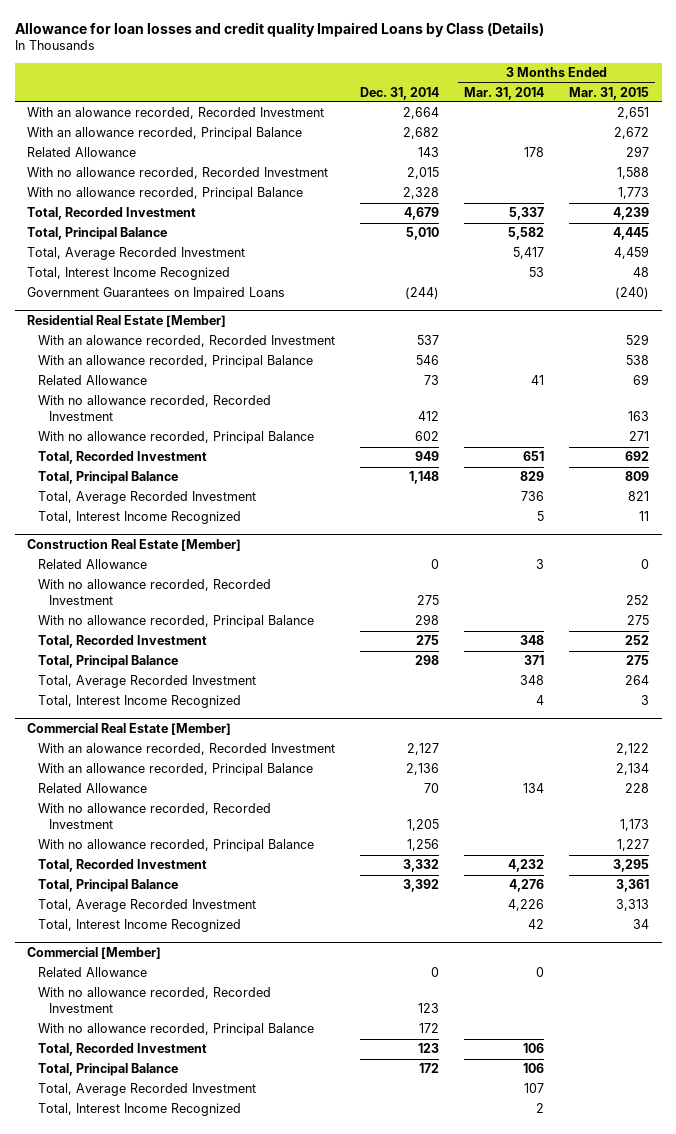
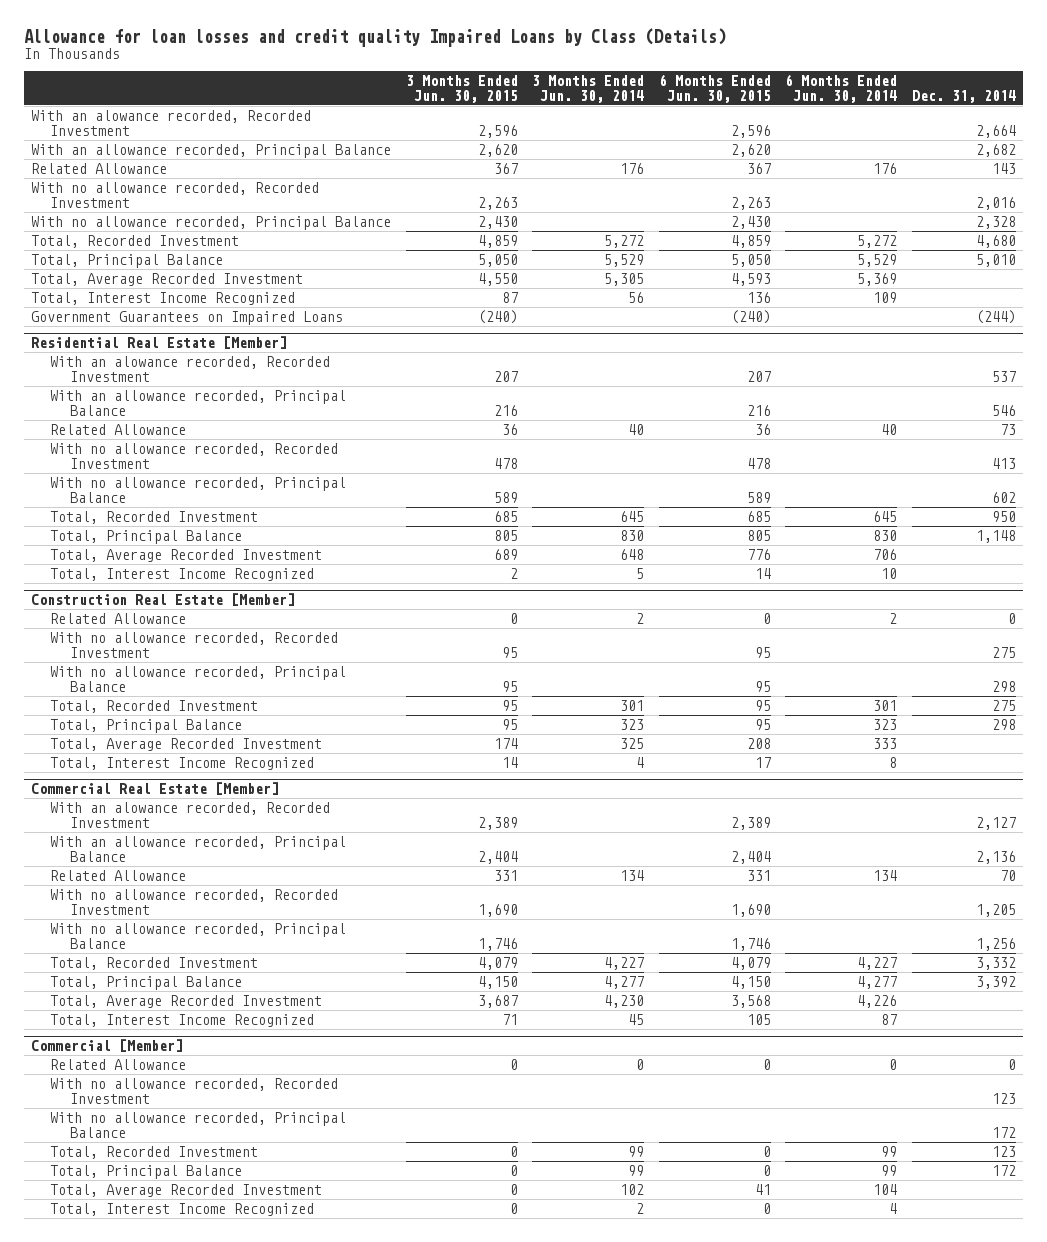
- | Dec. 31, 2014 | 3 Months Ended Mar. 31, 2014 | 3 Months Ended Mar. 31, 2015
+ | 3 Months Ended Jun. 30, 2015 | 3 Months Ended Jun. 30, 2014 | 6 Months Ended Jun. 30, 2015 | 6 Months Ended Jun. 30, 2014 | Dec. 31, 2014
- With no allowance recorded, Recorded Investment | 2,015 | | 1,588
+ With no allowance recorded, Recorded Investment | 2,263 | | 2,263 | | 2,016
- Total, Recorded Investment | 4,679 | 5,337 | 4,239
+ Total, Recorded Investment | 4,859 | 5,272 | 4,859 | 5,272 | 4,680
@ Residential Real Estate [Member]
- With no allowance recorded, Recorded Investment | 412 | | 163
+ With no allowance recorded, Recorded Investment | 478 | | 478 | | 413
- Total, Recorded Investment | 949 | 651 | 692
+ Total, Recorded Investment | 685 | 645 | 685 | 645 | 950

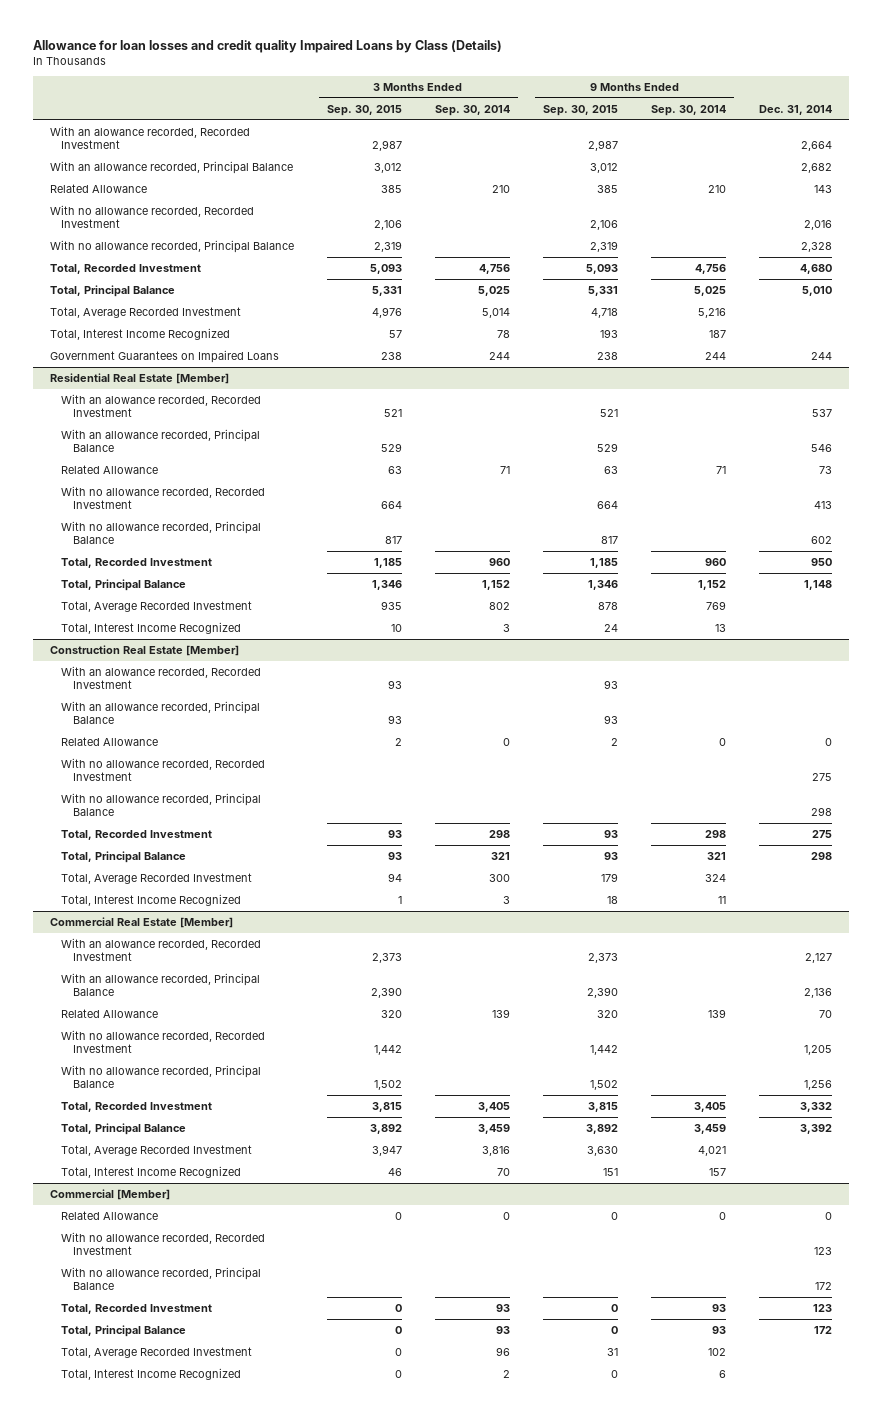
- | 3 Months Ended Jun. 30, 2015 | 3 Months Ended Jun. 30, 2014 | 6 Months Ended Jun. 30, 2015 | 6 Months Ended Jun. 30, 2014 | Dec. 31, 2014
+ | 3 Months Ended Sep. 30, 2015 | 3 Months Ended Sep. 30, 2014 | 9 Months Ended Sep. 30, 2015 | 9 Months Ended Sep. 30, 2014 | Dec. 31, 2014
- Government Guarantees on Impaired Loans | (240) | | (240) | | (244)
+ Government Guarantees on Impaired Loans | 238 | 244 | 238 | 244 | 244
@ Construction Real Estate [Member]
+ With an alowance recorded, Recorded Investment | 93 | | 93 | |
+ With an allowance recorded, Principal Balance | 93 | | 93 | |

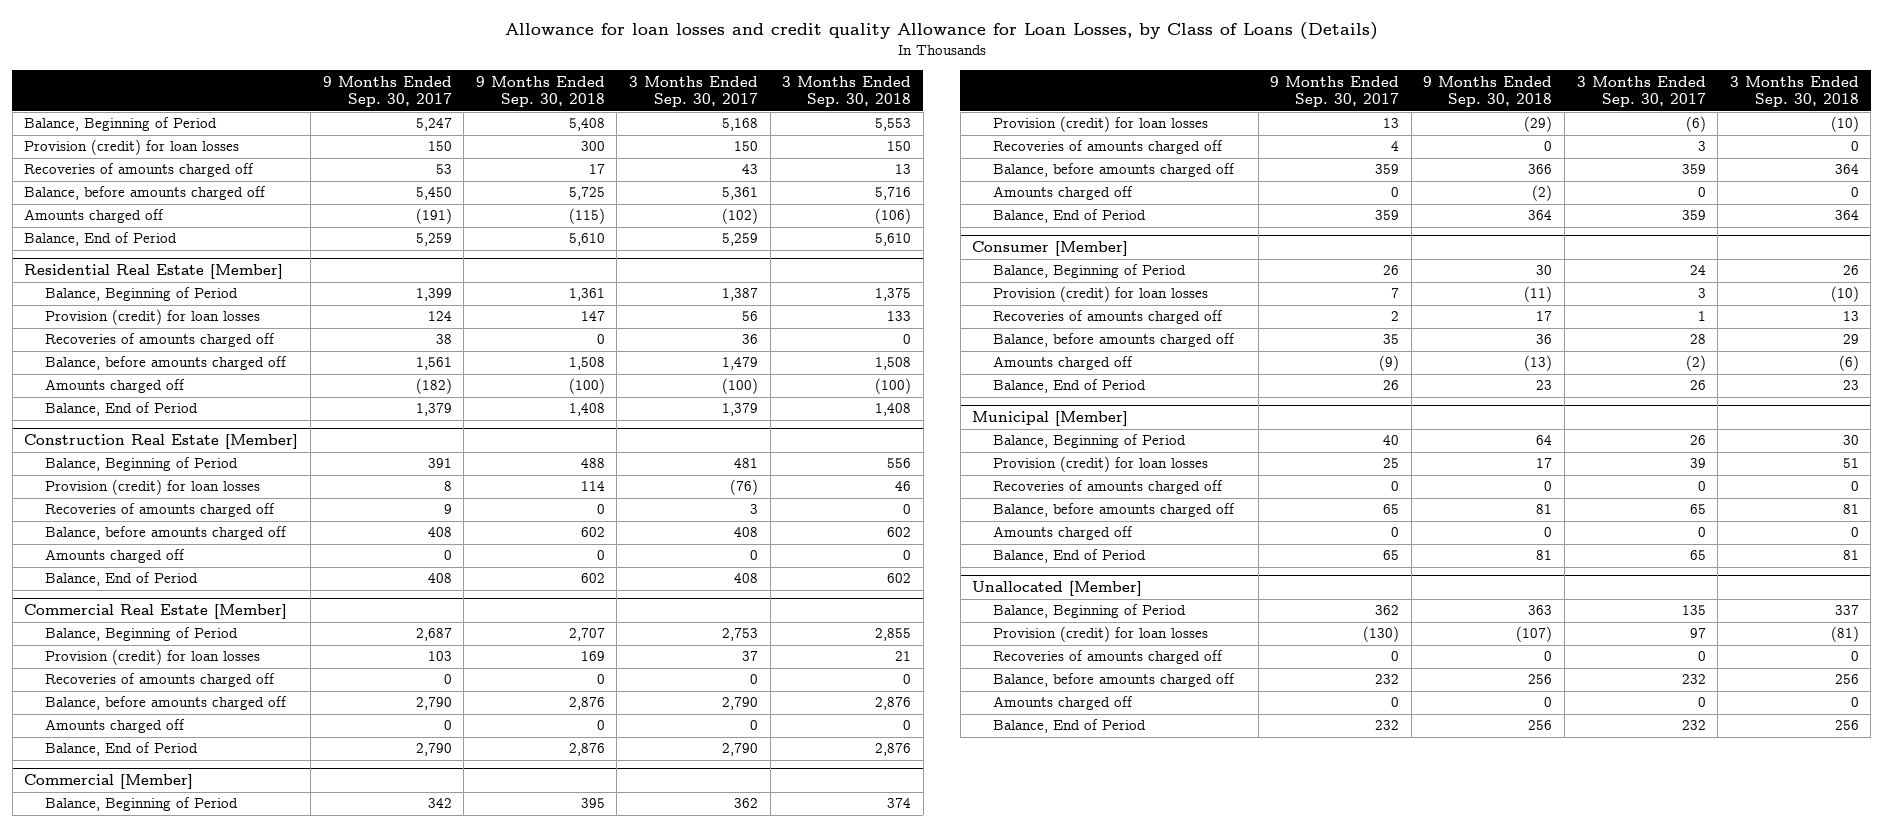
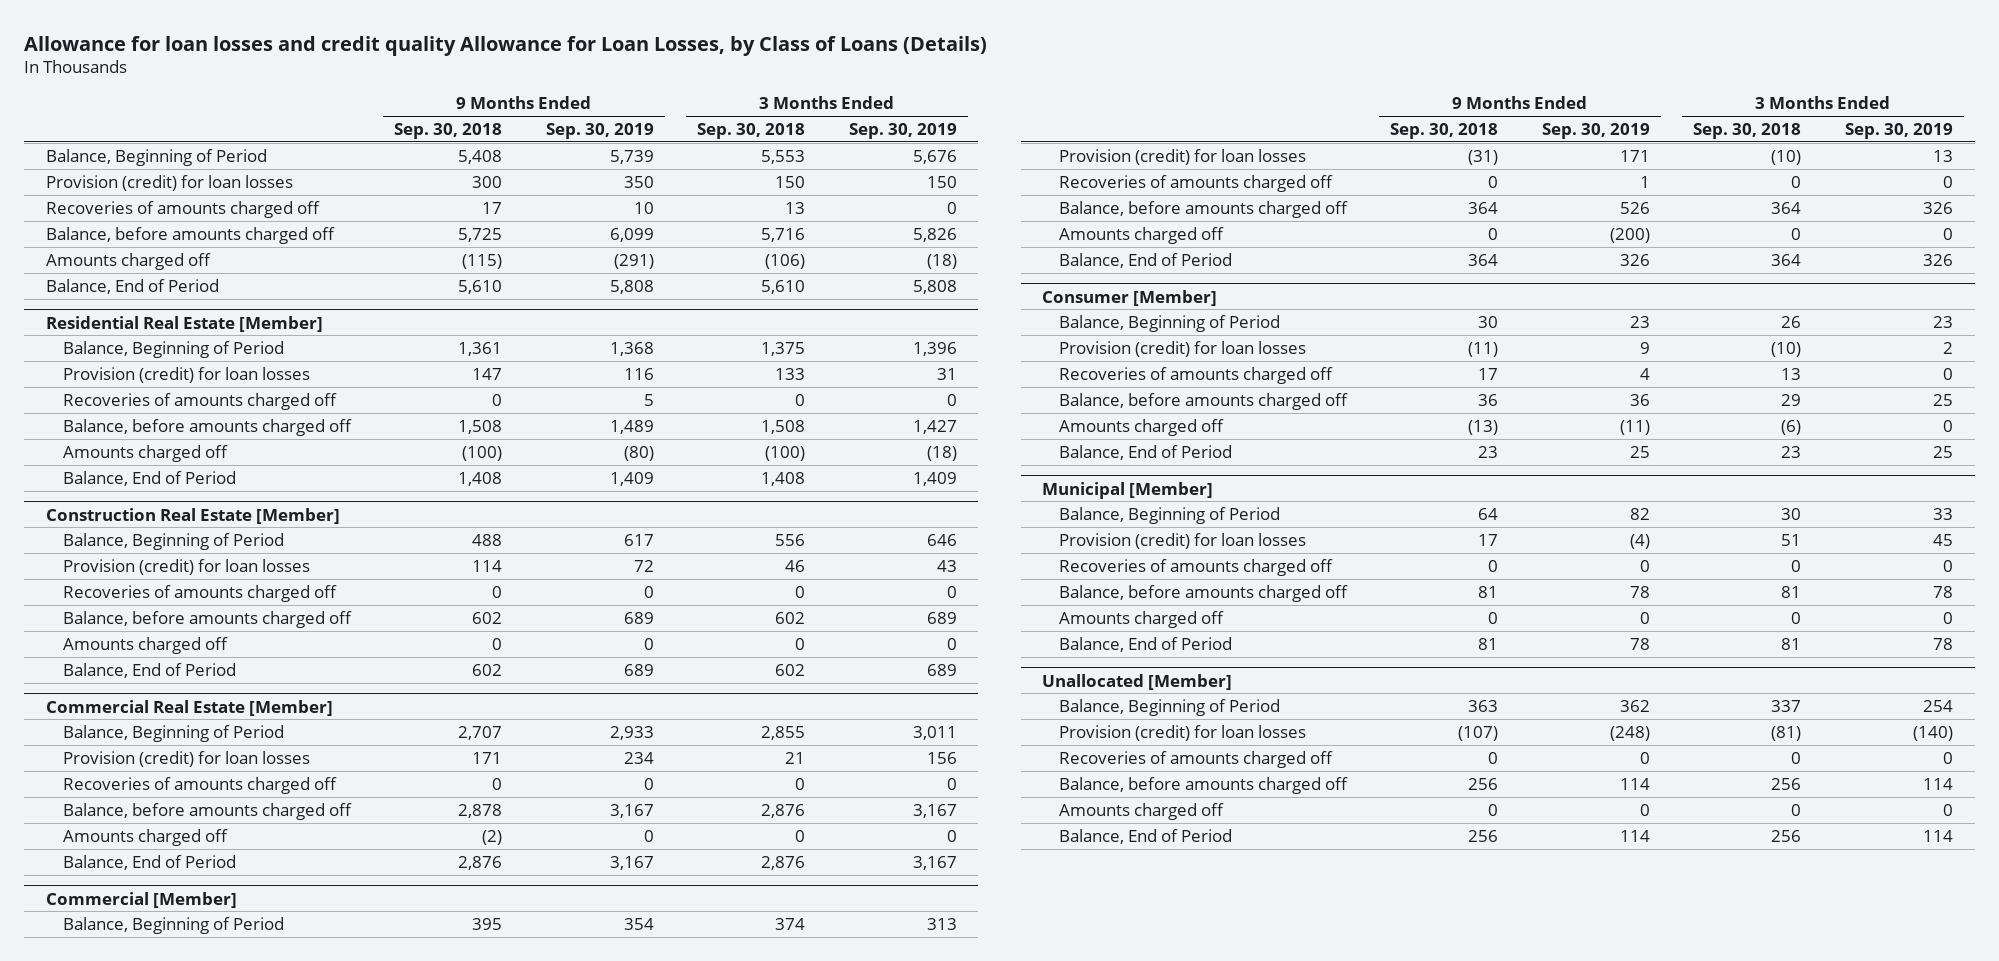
- | 9 Months Ended Sep. 30, 2017 | 9 Months Ended Sep. 30, 2018 | 3 Months Ended Sep. 30, 2017 | 3 Months Ended Sep. 30, 2018
+ | 9 Months Ended Sep. 30, 2018 | 9 Months Ended Sep. 30, 2019 | 3 Months Ended Sep. 30, 2018 | 3 Months Ended Sep. 30, 2019
@ Commercial Real Estate [Member]
- Provision (credit) for loan losses | 103 | 169 | 37 | 21
+ Provision (credit) for loan losses | 171 | 234 | 21 | 156
- Balance, before amounts charged off | 2,790 | 2,876 | 2,790 | 2,876
- Amounts charged off | 0 | 0 | 0 | 0
+ Balance, before amounts charged off | 2,878 | 3,167 | 2,876 | 3,167
+ Amounts charged off | (2) | 0 | 0 | 0
@ Commercial [Member]
- Provision (credit) for loan losses | 13 | (29) | (6) | (10)
+ Provision (credit) for loan losses | (31) | 171 | (10) | 13
- Balance, before amounts charged off | 359 | 366 | 359 | 364
- Amounts charged off | 0 | (2) | 0 | 0
+ Balance, before amounts charged off | 364 | 526 | 364 | 326
+ Amounts charged off | 0 | (200) | 0 | 0

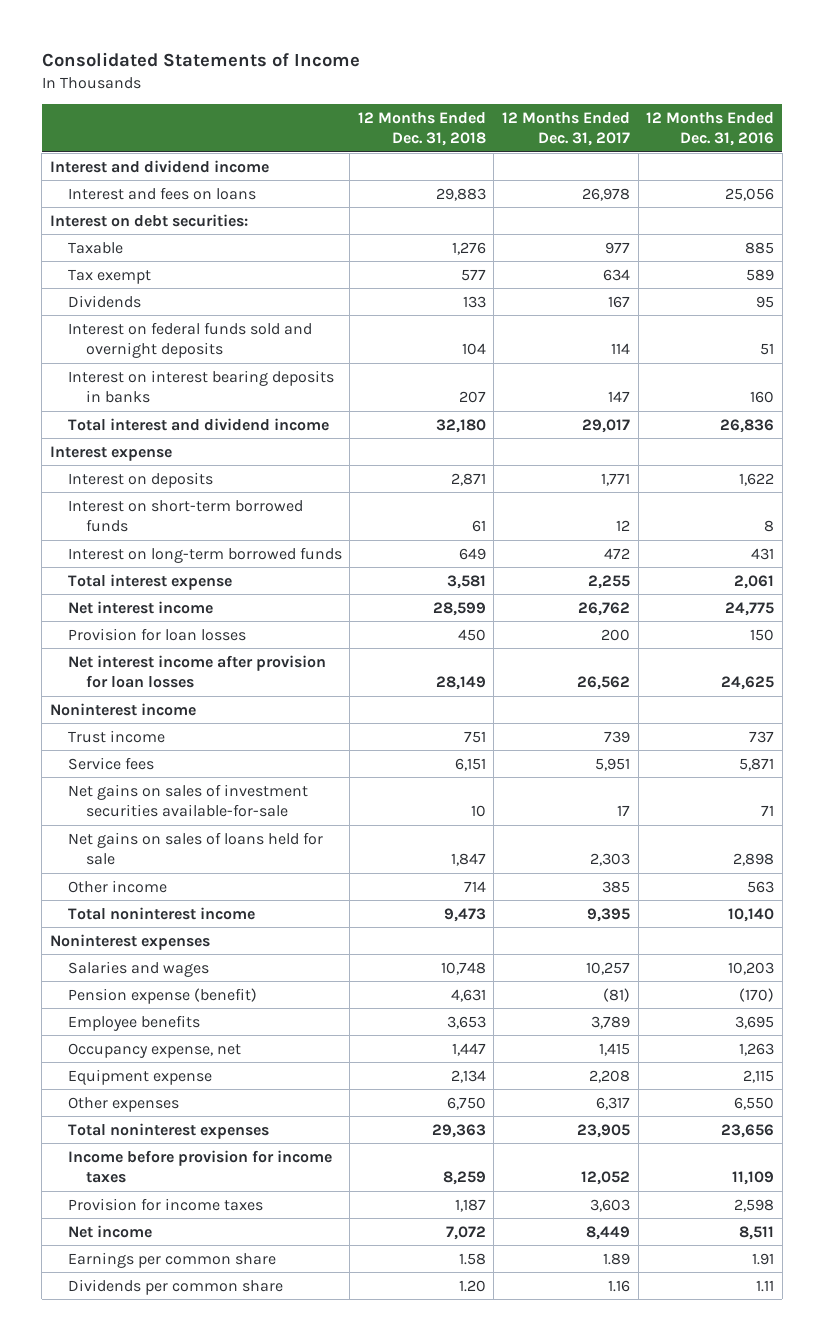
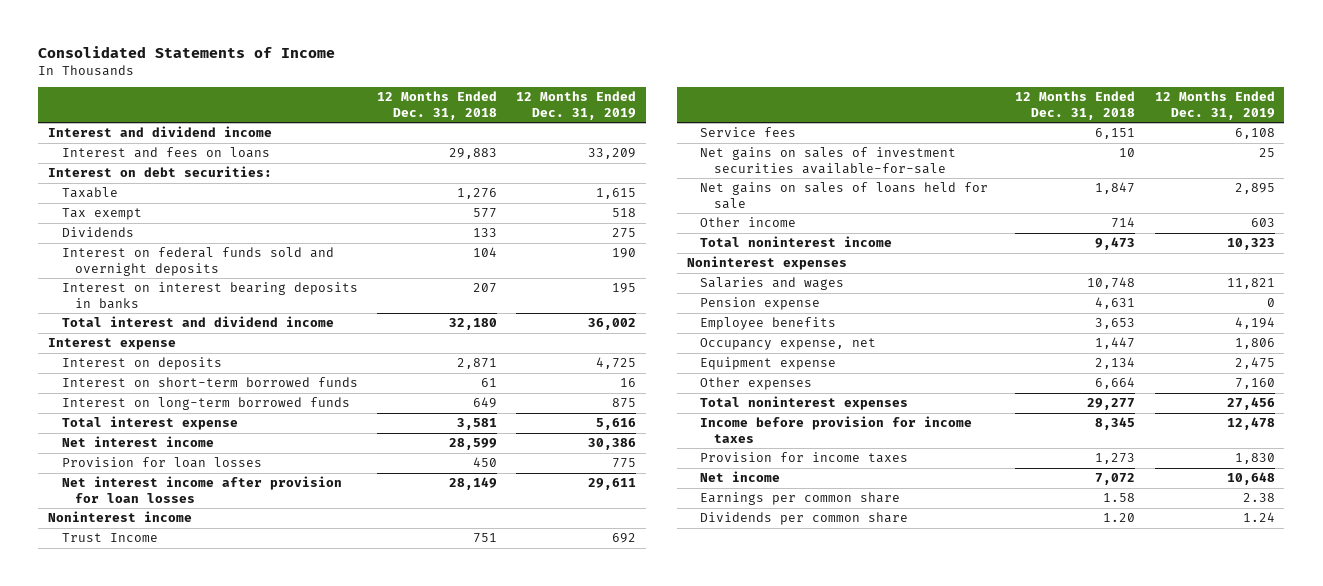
- | 12 Months Ended Dec. 31, 2018 | 12 Months Ended Dec. 31, 2017 | 12 Months Ended Dec. 31, 2016
+ | 12 Months Ended Dec. 31, 2018 | 12 Months Ended Dec. 31, 2019
- Trust income | 751 | 739 | 737
+ Trust Income | 751 | 692
- Pension expense (benefit) | 4,631 | (81) | (170)
+ Pension expense | 4,631 | 0
- Other expenses | 6,750 | 6,317 | 6,550
- Total noninterest expenses | 29,363 | 23,905 | 23,656
- Income before provision for income taxes | 8,259 | 12,052 | 11,109
- Provision for income taxes | 1,187 | 3,603 | 2,598
+ Other expenses | 6,664 | 7,160
+ Total noninterest expenses | 29,277 | 27,456
+ Income before provision for income taxes | 8,345 | 12,478
+ Provision for income taxes | 1,273 | 1,830

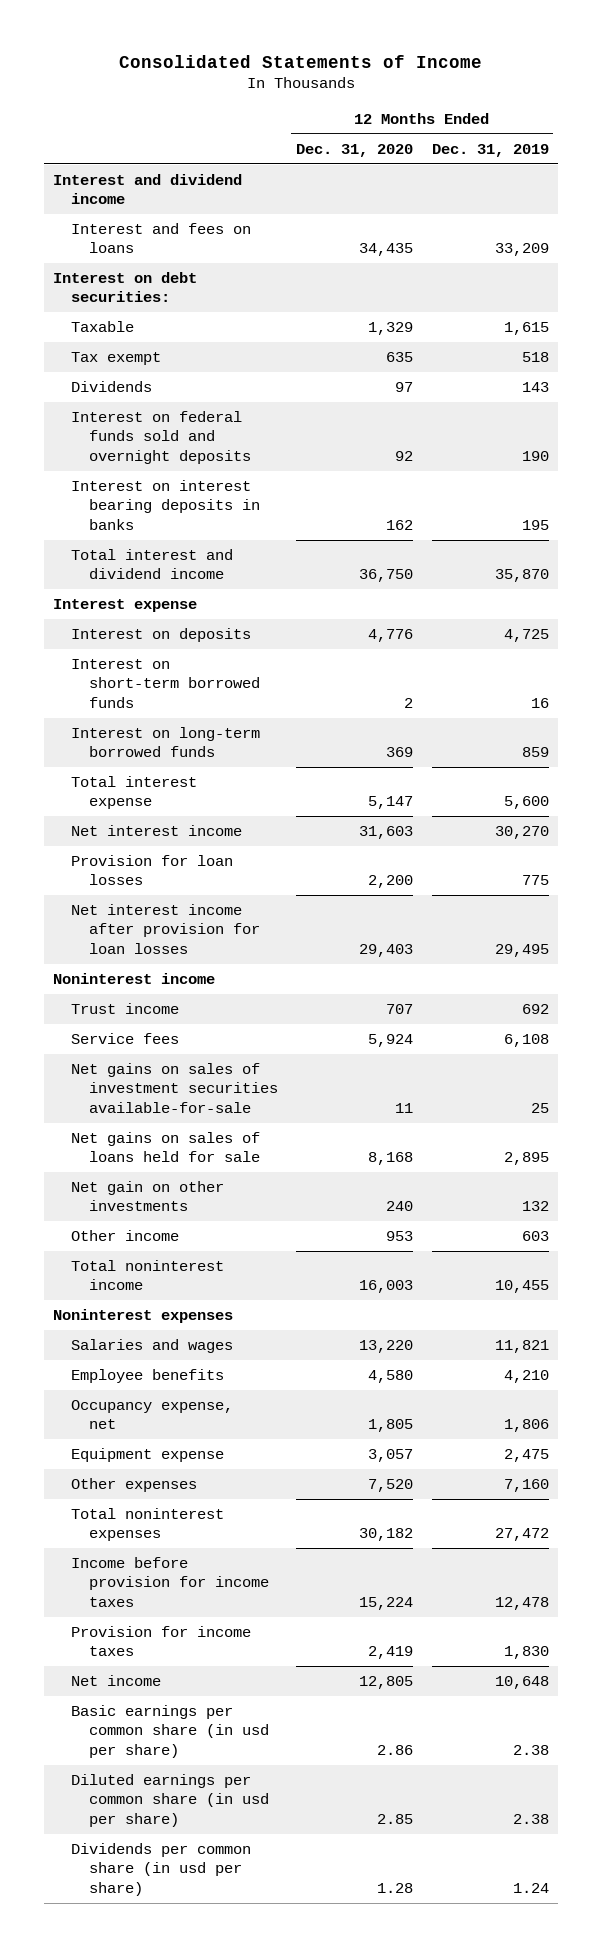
- | 12 Months Ended Dec. 31, 2018 | 12 Months Ended Dec. 31, 2019
+ | 12 Months Ended Dec. 31, 2020 | 12 Months Ended Dec. 31, 2019
- Dividends | 133 | 275
+ Dividends | 97 | 143
- Total interest and dividend income | 32,180 | 36,002
+ Total interest and dividend income | 36,750 | 35,870
- Interest on long-term borrowed funds | 649 | 875
- Total interest expense | 3,581 | 5,616
- Net interest income | 28,599 | 30,386
+ Interest on long-term borrowed funds | 369 | 859
+ Total interest expense | 5,147 | 5,600
+ Net interest income | 31,603 | 30,270
- Net interest income after provision for loan losses | 28,149 | 29,611
+ Net interest income after provision for loan losses | 29,403 | 29,495
- Trust Income | 751 | 692
+ Trust income | 707 | 692
+ Net gain on other investments | 240 | 132
- Total noninterest income | 9,473 | 10,323
+ Total noninterest income | 16,003 | 10,455
- Pension expense | 4,631 | 0
- Employee benefits | 3,653 | 4,194
+ Employee benefits | 4,580 | 4,210
- Total noninterest expenses | 29,277 | 27,456
+ Total noninterest expenses | 30,182 | 27,472
- Earnings per common share | 1.58 | 2.38
- Dividends per common share | 1.20 | 1.24
+ Basic earnings per common share (in usd per share) | 2.86 | 2.38
+ Diluted earnings per common share (in usd per share) | 2.85 | 2.38
+ Dividends per common share (in usd per share) | 1.28 | 1.24

